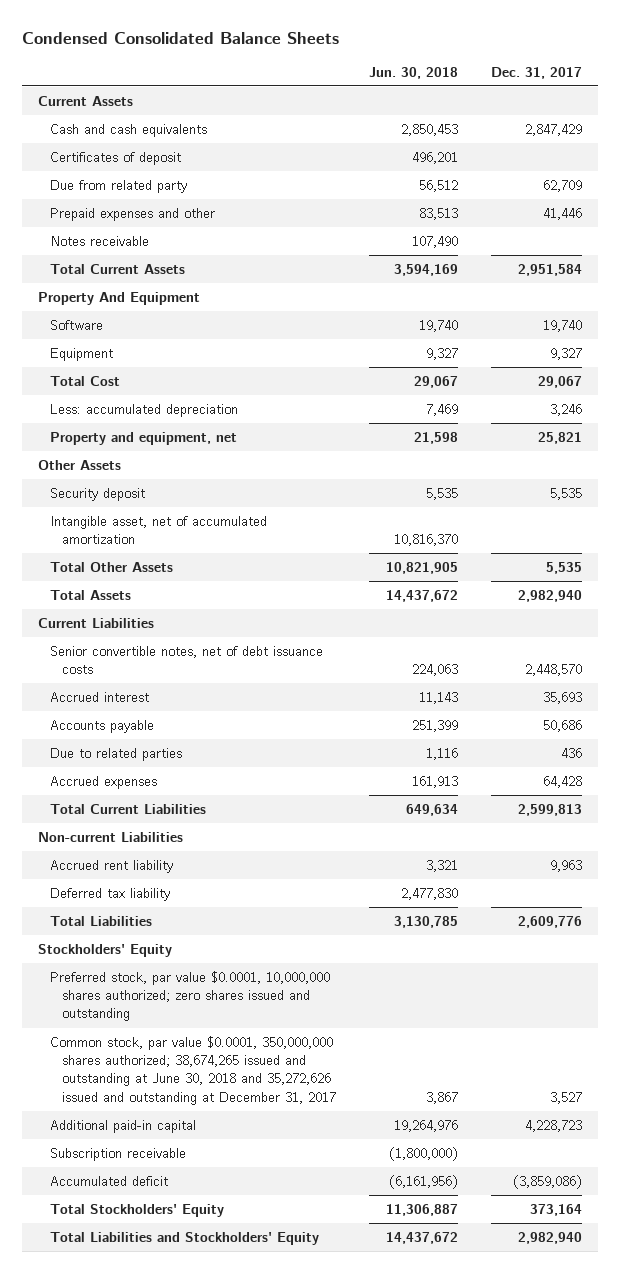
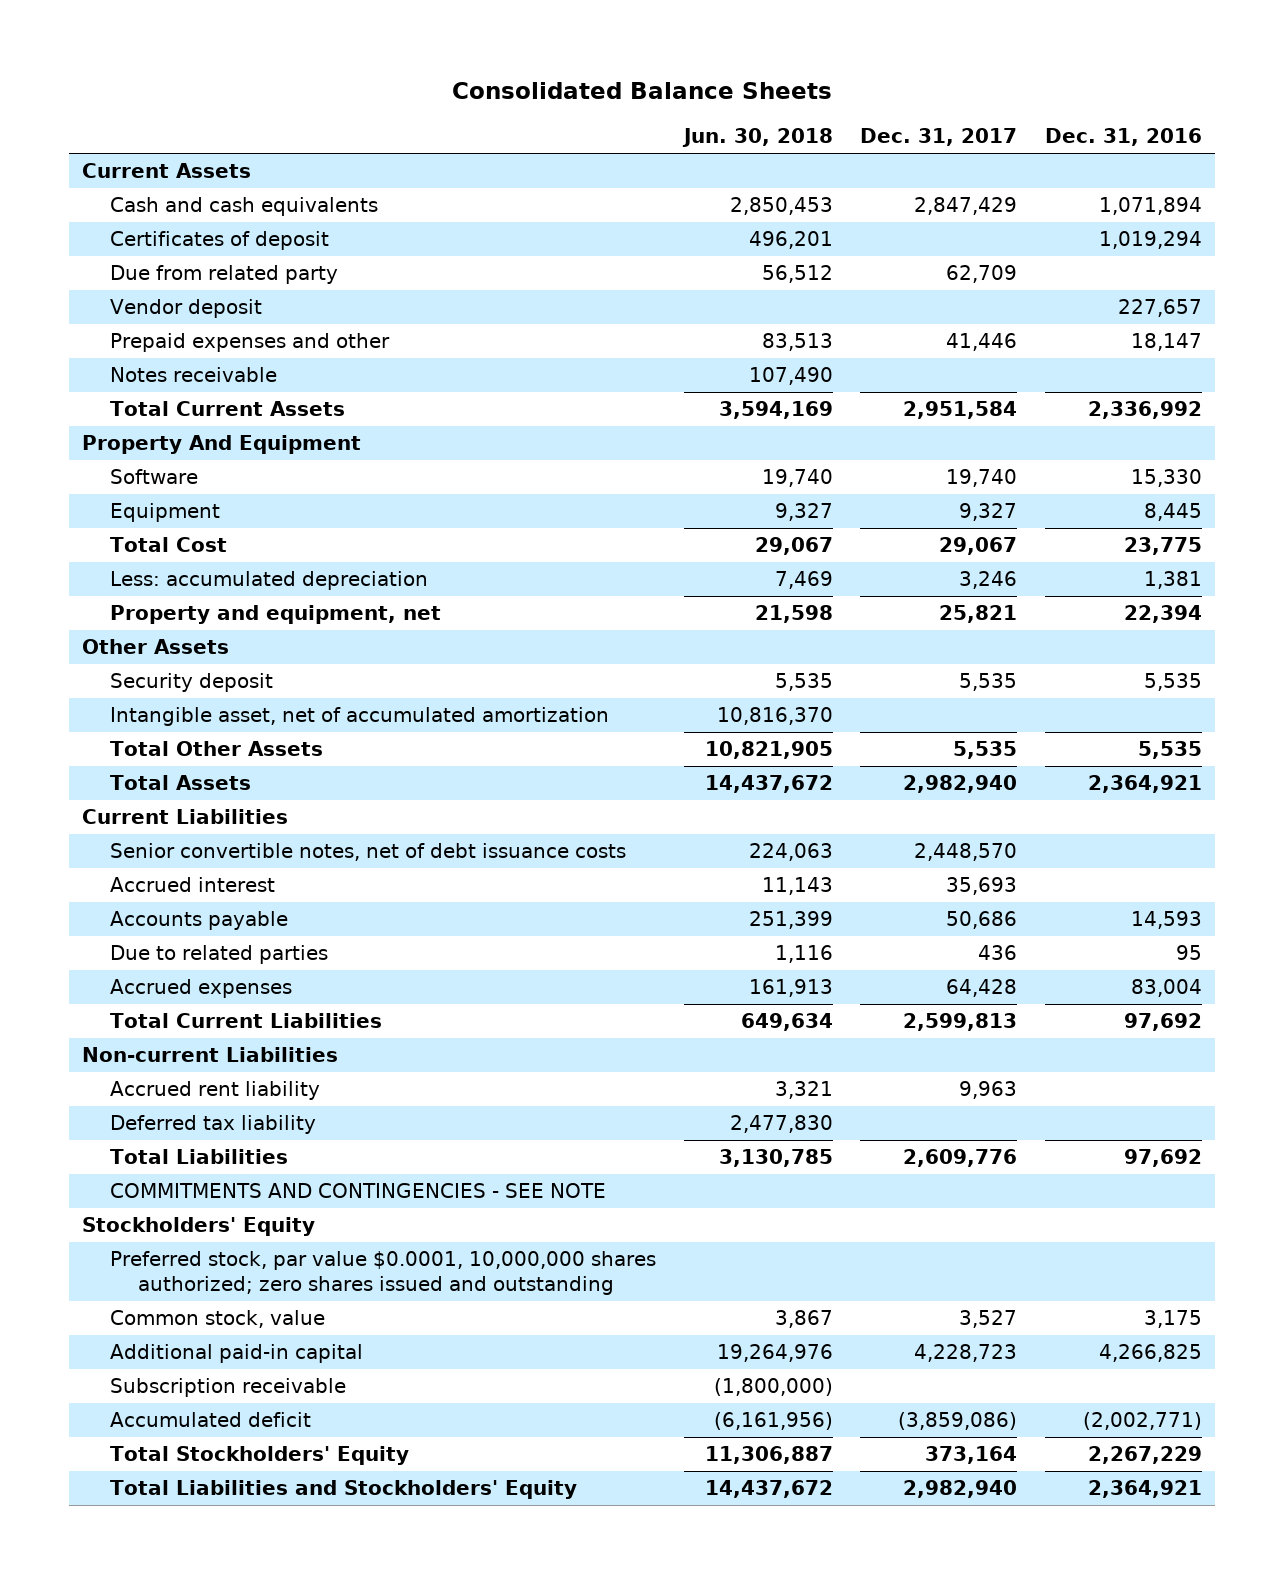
- Condensed Consolidated Balance Sheets
+ Consolidated Balance Sheets
- | Jun. 30, 2018 | Dec. 31, 2017
+ | Jun. 30, 2018 | Dec. 31, 2017 | Dec. 31, 2016
+ Vendor deposit | | | 227,657
+ COMMITMENTS AND CONTINGENCIES - SEE NOTE
- Common stock, par value $0.0001, 350,000,000 shares authorized; 38,674,265 issued and outstanding at June 30, 2018 and 35,272,626 issued and outstanding at December 31, 2017 | 3,867 | 3,527
+ Common stock, value | 3,867 | 3,527 | 3,175

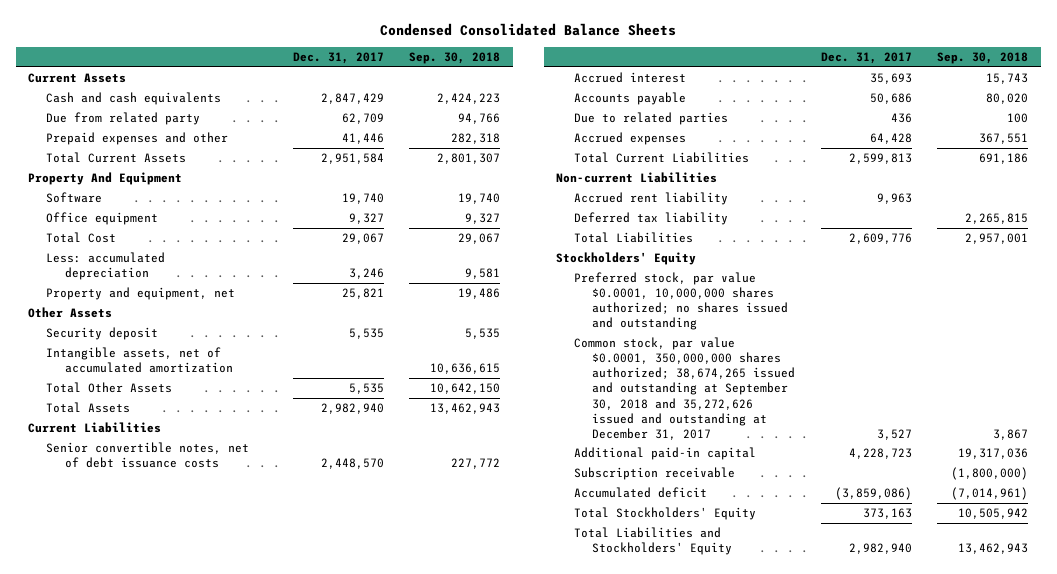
- Consolidated Balance Sheets
+ Condensed Consolidated Balance Sheets
- | Jun. 30, 2018 | Dec. 31, 2017 | Dec. 31, 2016
+ | Dec. 31, 2017 | Sep. 30, 2018
- Certificates of deposit | 496,201 | | 1,019,294
- Vendor deposit | | | 227,657
- Notes receivable | 107,490 | |
- Equipment | 9,327 | 9,327 | 8,445
+ Office equipment | 9,327 | 9,327
- Intangible asset, net of accumulated amortization | 10,816,370 | |
+ Intangible assets, net of accumulated amortization | | 10,636,615
- COMMITMENTS AND CONTINGENCIES - SEE NOTE
- Preferred stock, par value $0.0001, 10,000,000 shares authorized; zero shares issued and outstanding
- Common stock, value | 3,867 | 3,527 | 3,175
+ Preferred stock, par value $0.0001, 10,000,000 shares authorized; no shares issued and outstanding
+ Common stock, par value $0.0001, 350,000,000 shares authorized; 38,674,265 issued and outstanding at September 30, 2018 and 35,272,626 issued and outstanding at December 31, 2017 | 3,527 | 3,867
- Total Stockholders' Equity | 11,306,887 | 373,164 | 2,267,229
+ Total Stockholders' Equity | 373,163 | 10,505,942

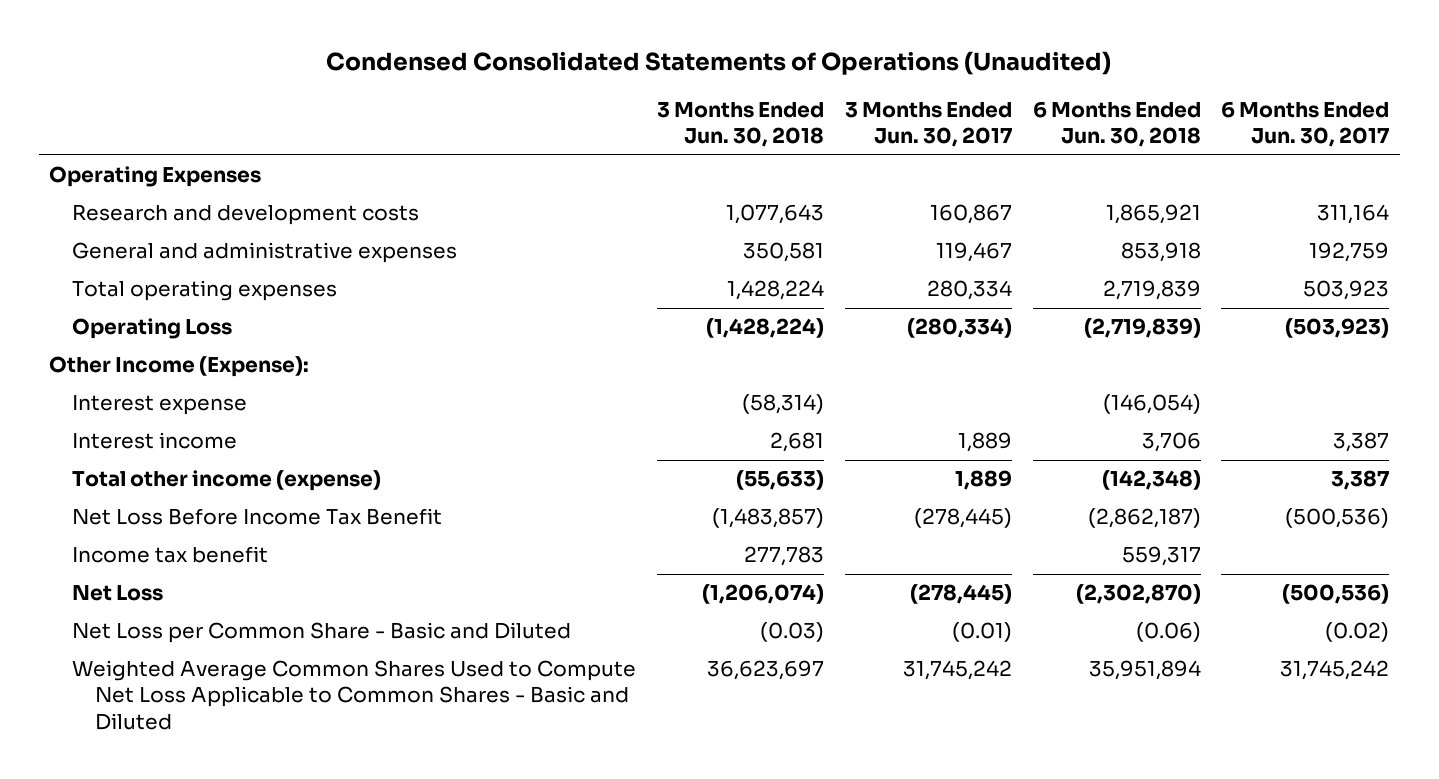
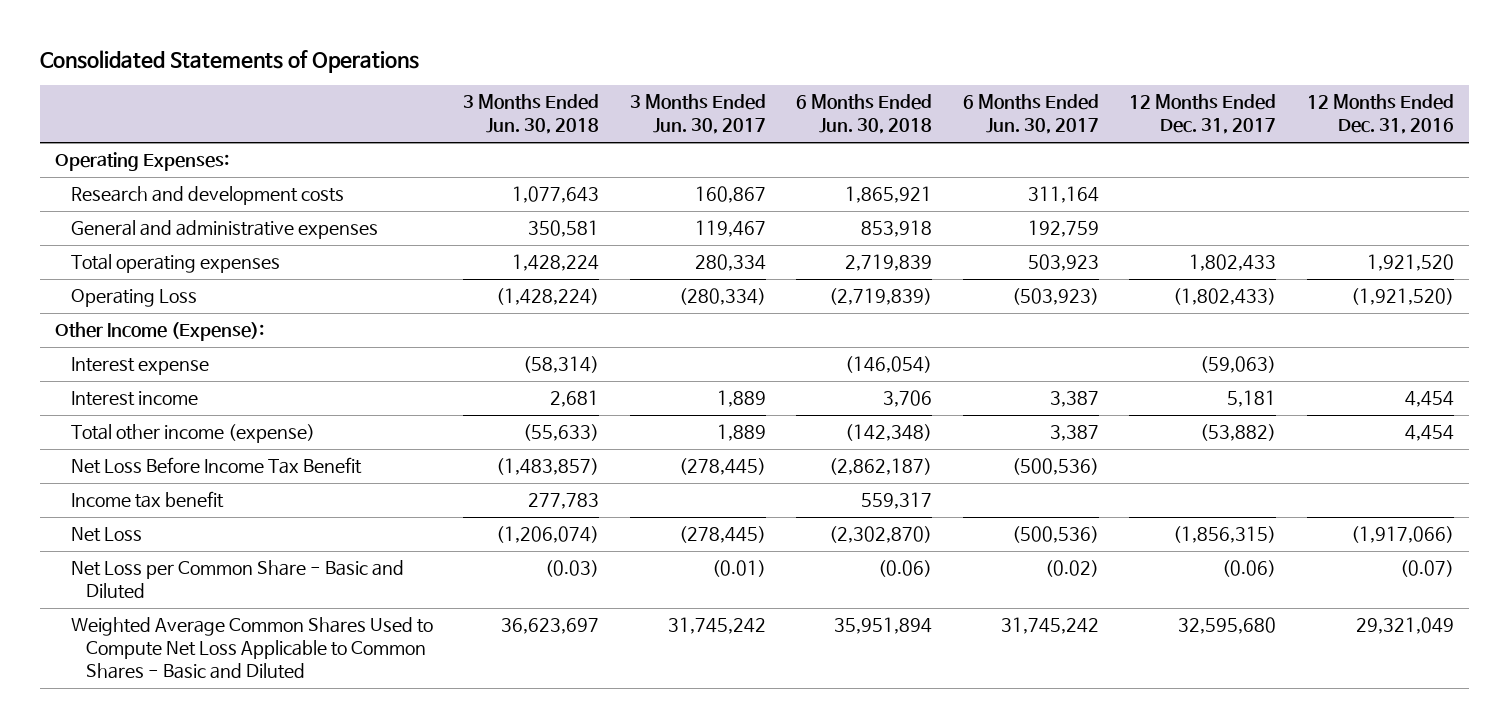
- Condensed Consolidated Statements of Operations (Unaudited)
+ Consolidated Statements of Operations
- | 3 Months Ended Jun. 30, 2018 | 3 Months Ended Jun. 30, 2017 | 6 Months Ended Jun. 30, 2018 | 6 Months Ended Jun. 30, 2017
+ | 3 Months Ended Jun. 30, 2018 | 3 Months Ended Jun. 30, 2017 | 6 Months Ended Jun. 30, 2018 | 6 Months Ended Jun. 30, 2017 | 12 Months Ended Dec. 31, 2017 | 12 Months Ended Dec. 31, 2016
- Operating Expenses
+ Operating Expenses:

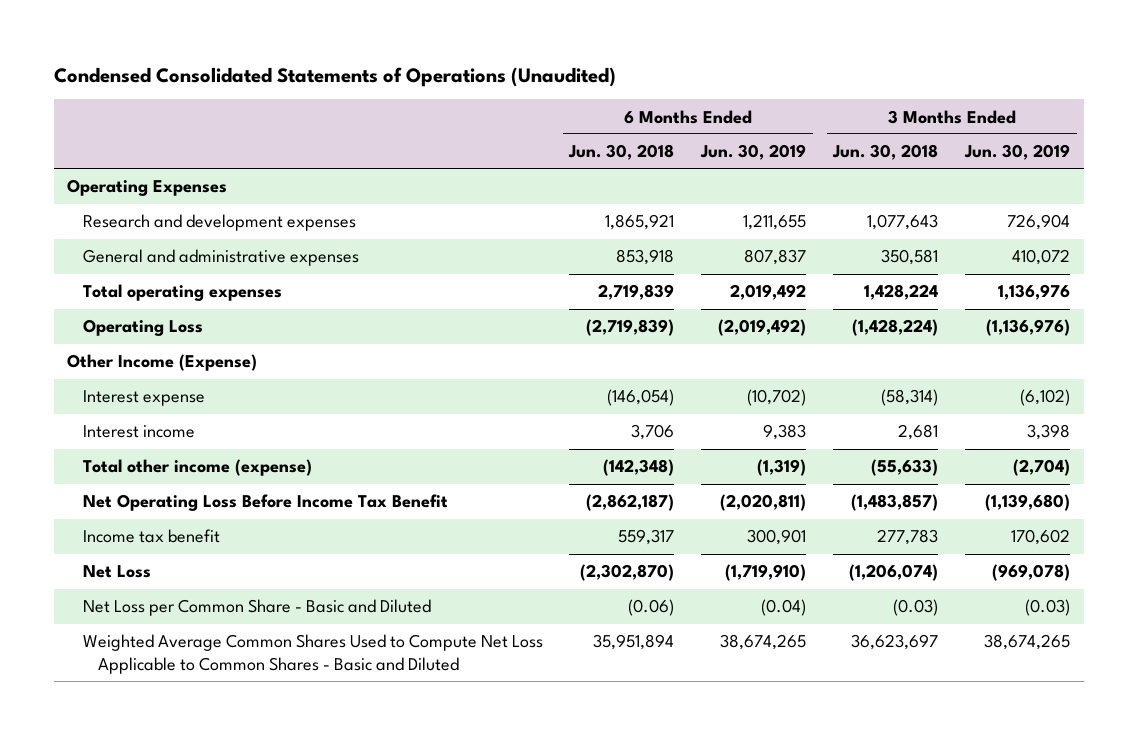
- Consolidated Statements of Operations
+ Condensed Consolidated Statements of Operations (Unaudited)
- | 3 Months Ended Jun. 30, 2018 | 3 Months Ended Jun. 30, 2017 | 6 Months Ended Jun. 30, 2018 | 6 Months Ended Jun. 30, 2017 | 12 Months Ended Dec. 31, 2017 | 12 Months Ended Dec. 31, 2016
+ | 6 Months Ended Jun. 30, 2018 | 6 Months Ended Jun. 30, 2019 | 3 Months Ended Jun. 30, 2018 | 3 Months Ended Jun. 30, 2019
- Operating Expenses:
- Research and development costs | 1,077,643 | 160,867 | 1,865,921 | 311,164 | |
+ Operating Expenses
+ Research and development expenses | 1,865,921 | 1,211,655 | 1,077,643 | 726,904
- Other Income (Expense):
+ Other Income (Expense)
- Net Loss Before Income Tax Benefit | (1,483,857) | (278,445) | (2,862,187) | (500,536) | |
+ Net Operating Loss Before Income Tax Benefit | (2,862,187) | (2,020,811) | (1,483,857) | (1,139,680)

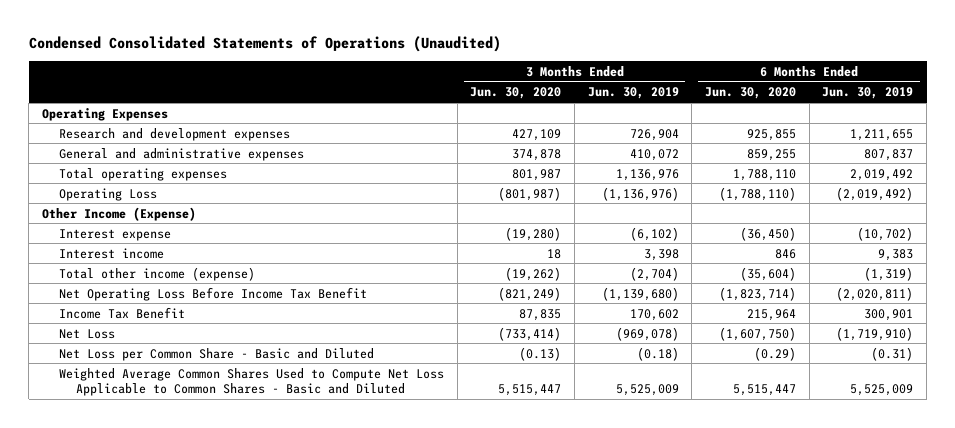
- | 6 Months Ended Jun. 30, 2018 | 6 Months Ended Jun. 30, 2019 | 3 Months Ended Jun. 30, 2018 | 3 Months Ended Jun. 30, 2019
+ | 3 Months Ended Jun. 30, 2020 | 3 Months Ended Jun. 30, 2019 | 6 Months Ended Jun. 30, 2020 | 6 Months Ended Jun. 30, 2019
- Income tax benefit | 559,317 | 300,901 | 277,783 | 170,602
+ Income Tax Benefit | 87,835 | 170,602 | 215,964 | 300,901
- Net Loss per Common Share - Basic and Diluted | (0.06) | (0.04) | (0.03) | (0.03)
- Weighted Average Common Shares Used to Compute Net Loss Applicable to Common Shares - Basic and Diluted | 35,951,894 | 38,674,265 | 36,623,697 | 38,674,265
+ Net Loss per Common Share - Basic and Diluted | (0.13) | (0.18) | (0.29) | (0.31)
+ Weighted Average Common Shares Used to Compute Net Loss Applicable to Common Shares - Basic and Diluted | 5,515,447 | 5,525,009 | 5,515,447 | 5,525,009

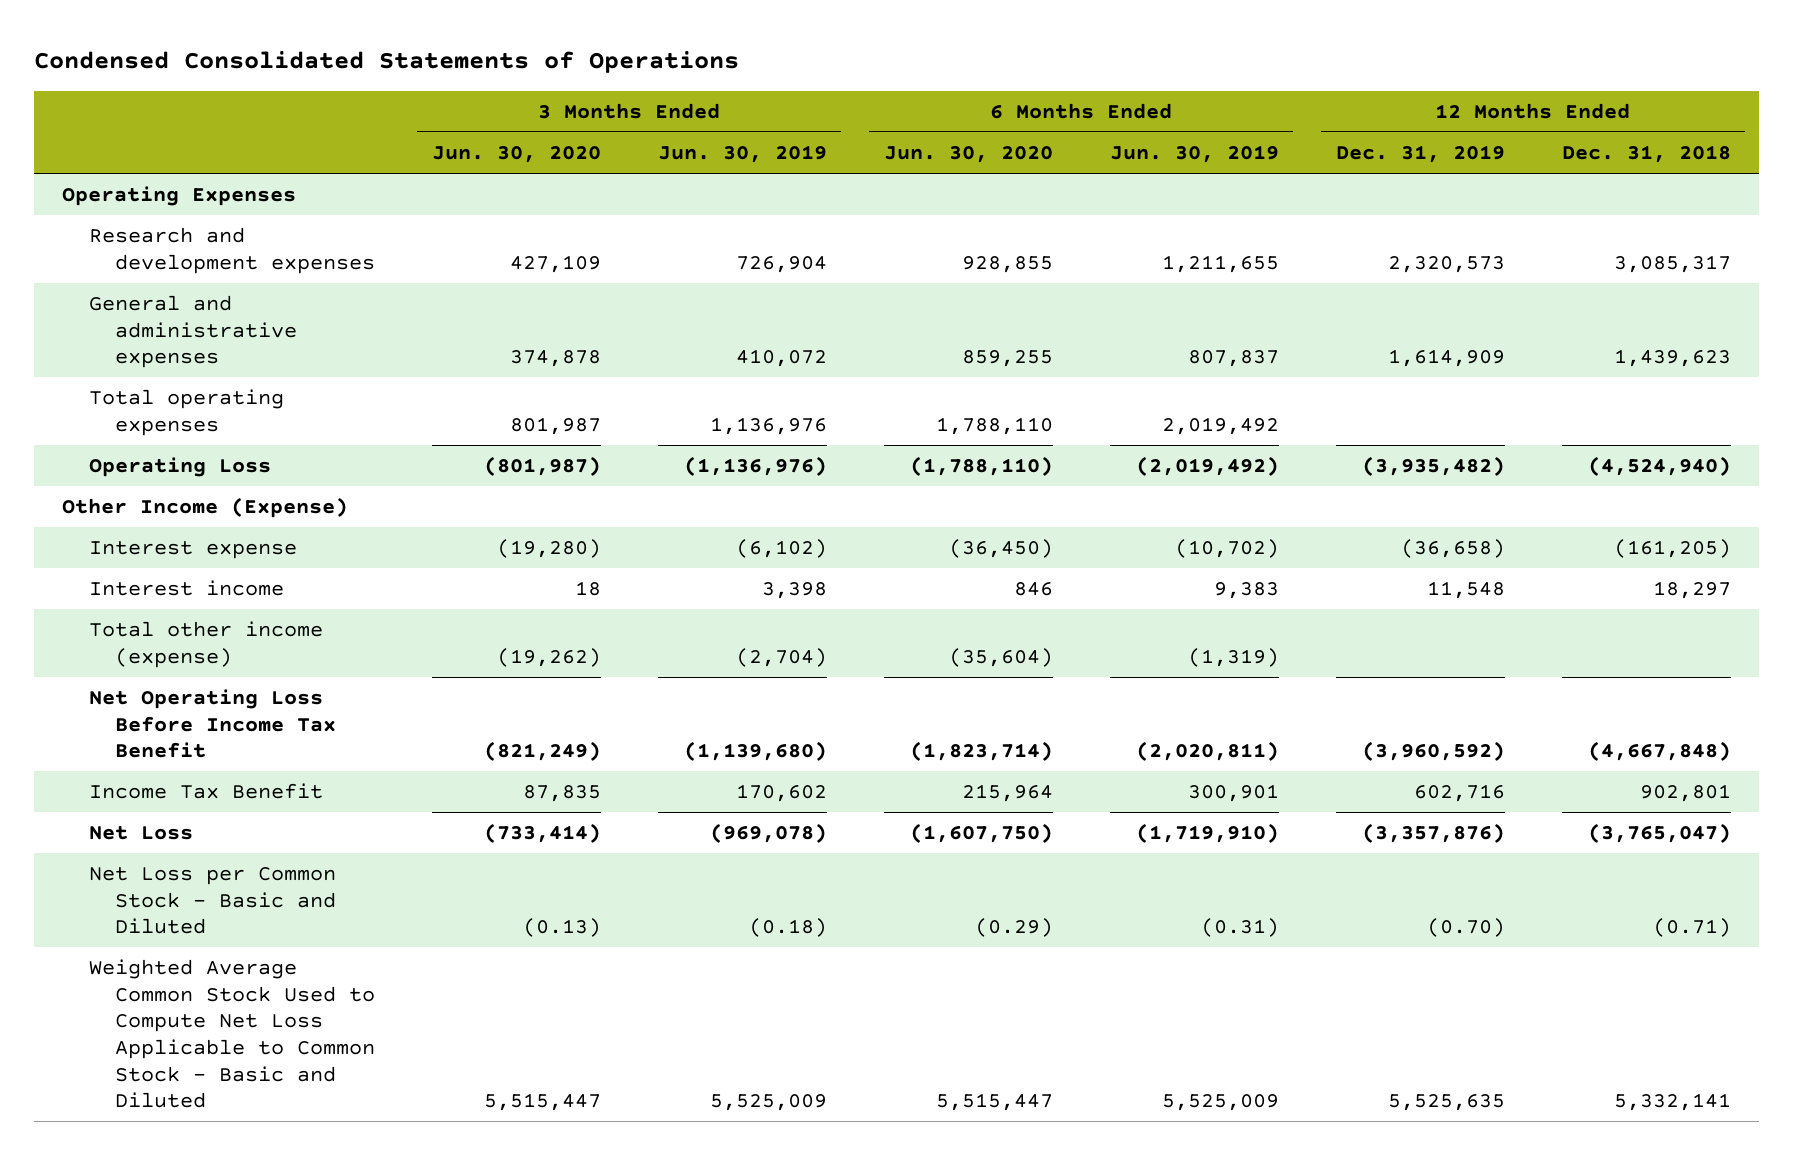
- Condensed Consolidated Statements of Operations (Unaudited)
+ Condensed Consolidated Statements of Operations
- | 3 Months Ended Jun. 30, 2020 | 3 Months Ended Jun. 30, 2019 | 6 Months Ended Jun. 30, 2020 | 6 Months Ended Jun. 30, 2019
+ | 3 Months Ended Jun. 30, 2020 | 3 Months Ended Jun. 30, 2019 | 6 Months Ended Jun. 30, 2020 | 6 Months Ended Jun. 30, 2019 | 12 Months Ended Dec. 31, 2019 | 12 Months Ended Dec. 31, 2018
- Research and development expenses | 427,109 | 726,904 | 925,855 | 1,211,655
+ Research and development expenses | 427,109 | 726,904 | 928,855 | 1,211,655 | 2,320,573 | 3,085,317
- Net Loss per Common Share - Basic and Diluted | (0.13) | (0.18) | (0.29) | (0.31)
- Weighted Average Common Shares Used to Compute Net Loss Applicable to Common Shares - Basic and Diluted | 5,515,447 | 5,525,009 | 5,515,447 | 5,525,009
+ Net Loss per Common Stock - Basic and Diluted | (0.13) | (0.18) | (0.29) | (0.31) | (0.70) | (0.71)
+ Weighted Average Common Stock Used to Compute Net Loss Applicable to Common Stock - Basic and Diluted | 5,515,447 | 5,525,009 | 5,515,447 | 5,525,009 | 5,525,635 | 5,332,141

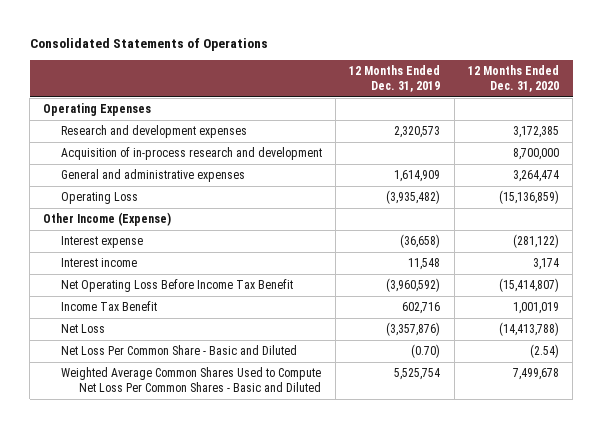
- Condensed Consolidated Statements of Operations
+ Consolidated Statements of Operations
- | 3 Months Ended Jun. 30, 2020 | 3 Months Ended Jun. 30, 2019 | 6 Months Ended Jun. 30, 2020 | 6 Months Ended Jun. 30, 2019 | 12 Months Ended Dec. 31, 2019 | 12 Months Ended Dec. 31, 2018
+ | 12 Months Ended Dec. 31, 2019 | 12 Months Ended Dec. 31, 2020
+ Acquisition of in-process research and development | | 8,700,000
- Total operating expenses | 801,987 | 1,136,976 | 1,788,110 | 2,019,492 | |
- Total other income (expense) | (19,262) | (2,704) | (35,604) | (1,319) | |
- Net Loss per Common Stock - Basic and Diluted | (0.13) | (0.18) | (0.29) | (0.31) | (0.70) | (0.71)
- Weighted Average Common Stock Used to Compute Net Loss Applicable to Common Stock - Basic and Diluted | 5,515,447 | 5,525,009 | 5,515,447 | 5,525,009 | 5,525,635 | 5,332,141
+ Net Loss Per Common Share - Basic and Diluted | (0.70) | (2.54)
+ Weighted Average Common Shares Used to Compute Net Loss Per Common Shares - Basic and Diluted | 5,525,754 | 7,499,678

